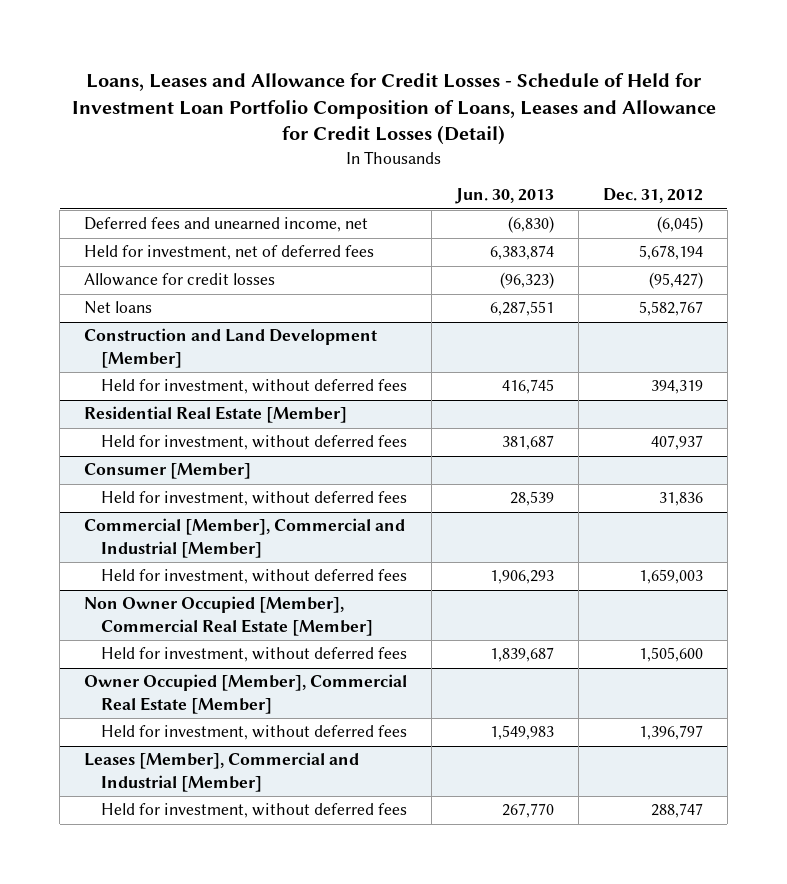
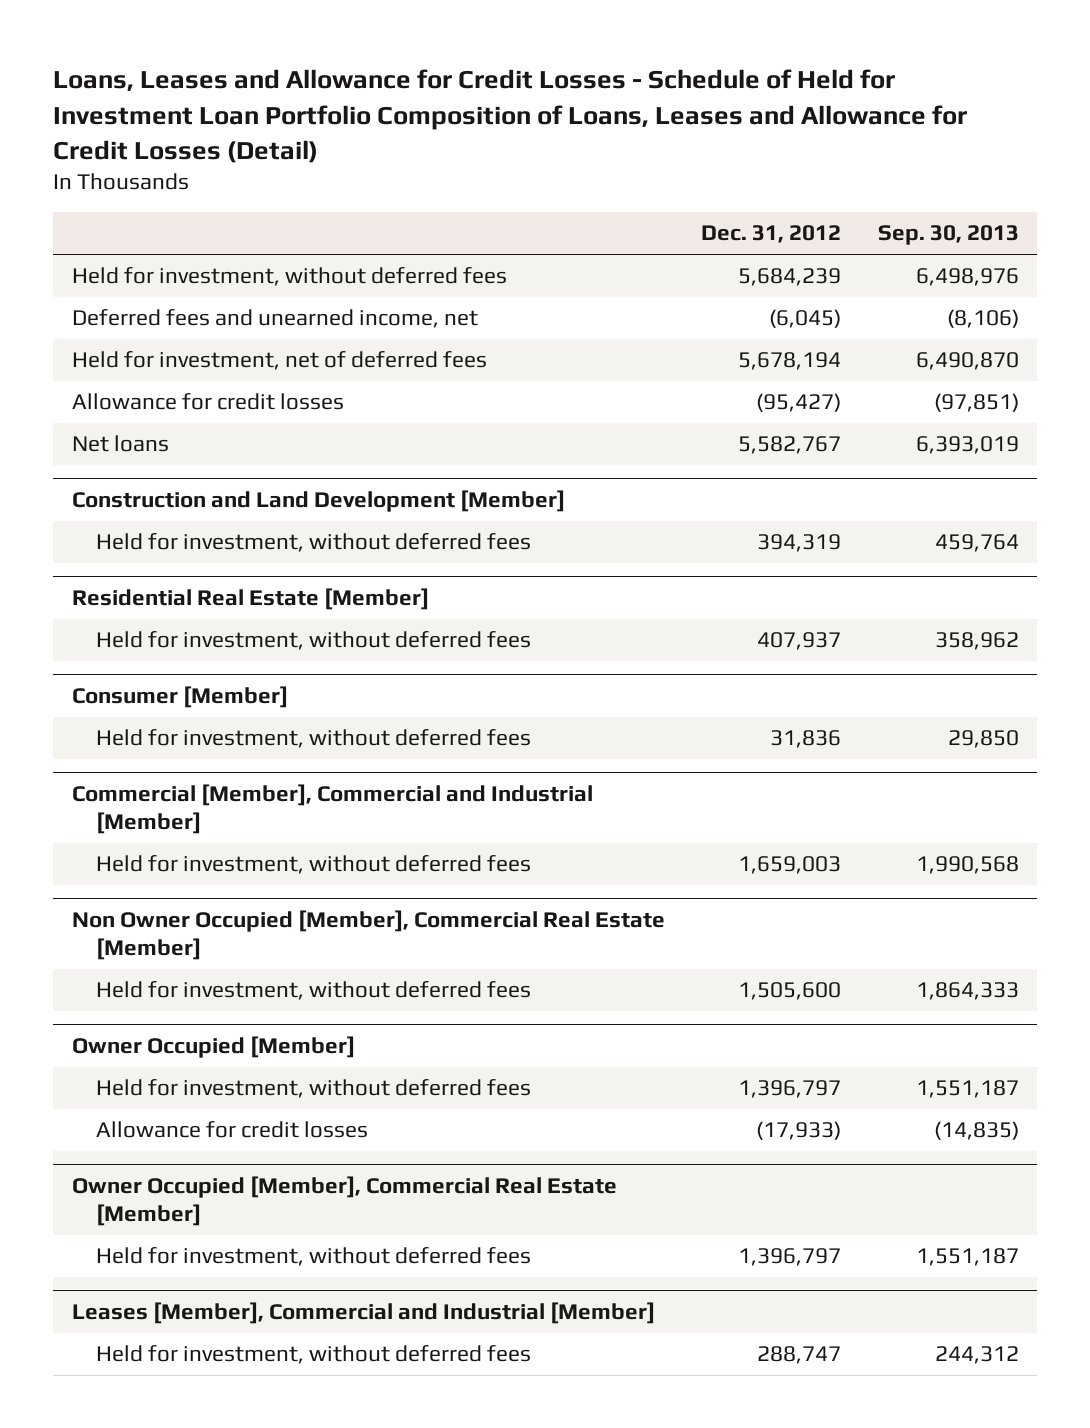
- | Jun. 30, 2013 | Dec. 31, 2012
+ | Dec. 31, 2012 | Sep. 30, 2013
+ Held for investment, without deferred fees | 5,684,239 | 6,498,976
+ Owner Occupied [Member]
+ Held for investment, without deferred fees | 1,396,797 | 1,551,187
+ Allowance for credit losses | (17,933) | (14,835)

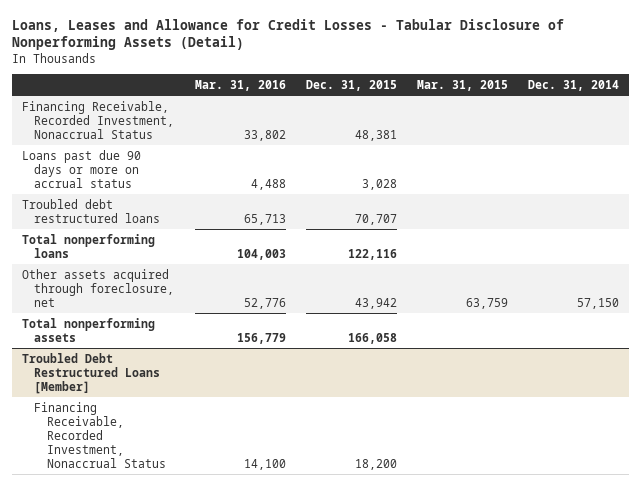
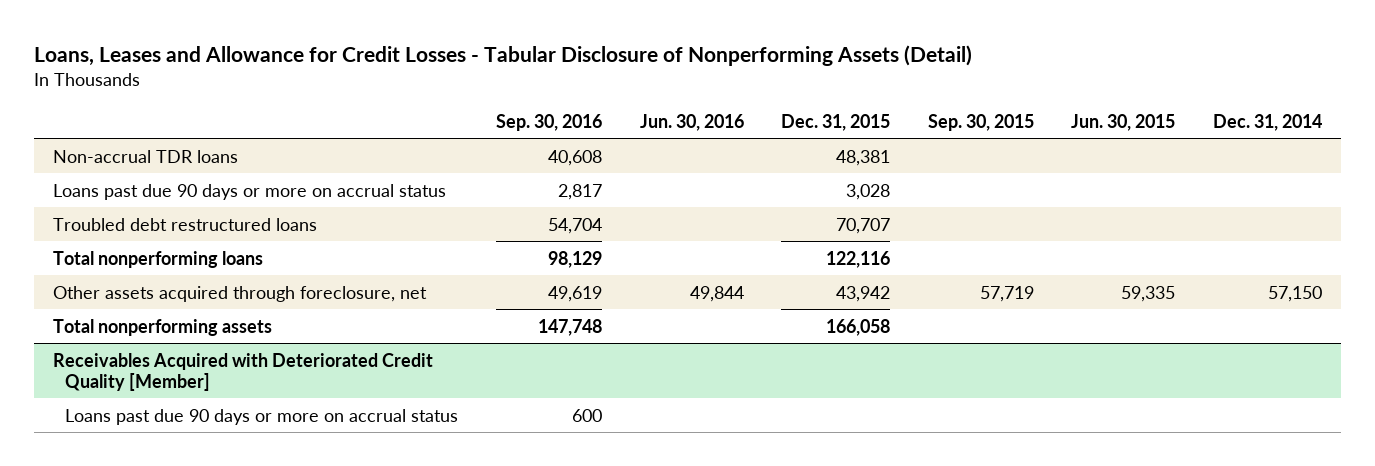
- | Mar. 31, 2016 | Dec. 31, 2015 | Mar. 31, 2015 | Dec. 31, 2014
+ | Sep. 30, 2016 | Jun. 30, 2016 | Dec. 31, 2015 | Sep. 30, 2015 | Jun. 30, 2015 | Dec. 31, 2014
- Financing Receivable, Recorded Investment, Nonaccrual Status | 33,802 | 48,381 | |
+ Non-accrual TDR loans | 40,608 | | 48,381 | | |
- Troubled Debt Restructured Loans [Member]
- Financing Receivable, Recorded Investment, Nonaccrual Status | 14,100 | 18,200 | |
+ Receivables Acquired with Deteriorated Credit Quality [Member]
+ Loans past due 90 days or more on accrual status | 600 | | | | |

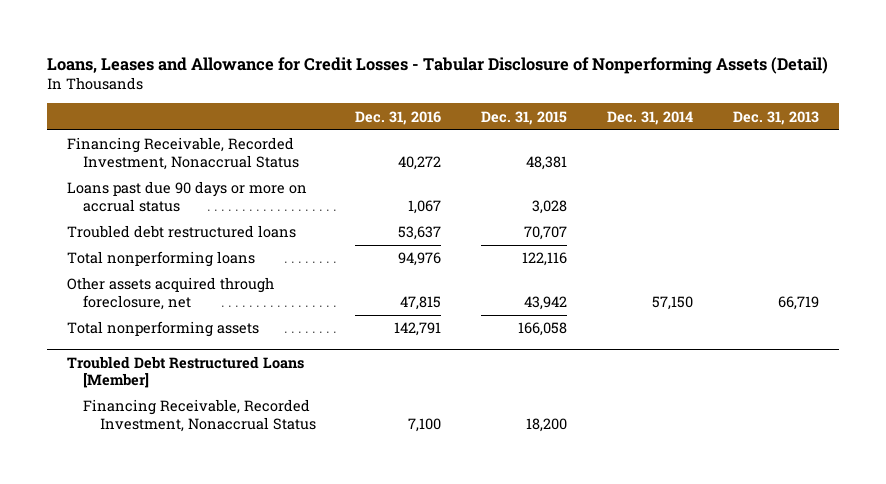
- | Sep. 30, 2016 | Jun. 30, 2016 | Dec. 31, 2015 | Sep. 30, 2015 | Jun. 30, 2015 | Dec. 31, 2014
+ | Dec. 31, 2016 | Dec. 31, 2015 | Dec. 31, 2014 | Dec. 31, 2013
- Non-accrual TDR loans | 40,608 | | 48,381 | | |
+ Financing Receivable, Recorded Investment, Nonaccrual Status | 40,272 | 48,381 | |
- Receivables Acquired with Deteriorated Credit Quality [Member]
- Loans past due 90 days or more on accrual status | 600 | | | | |
+ Troubled Debt Restructured Loans [Member]
+ Financing Receivable, Recorded Investment, Nonaccrual Status | 7,100 | 18,200 | |

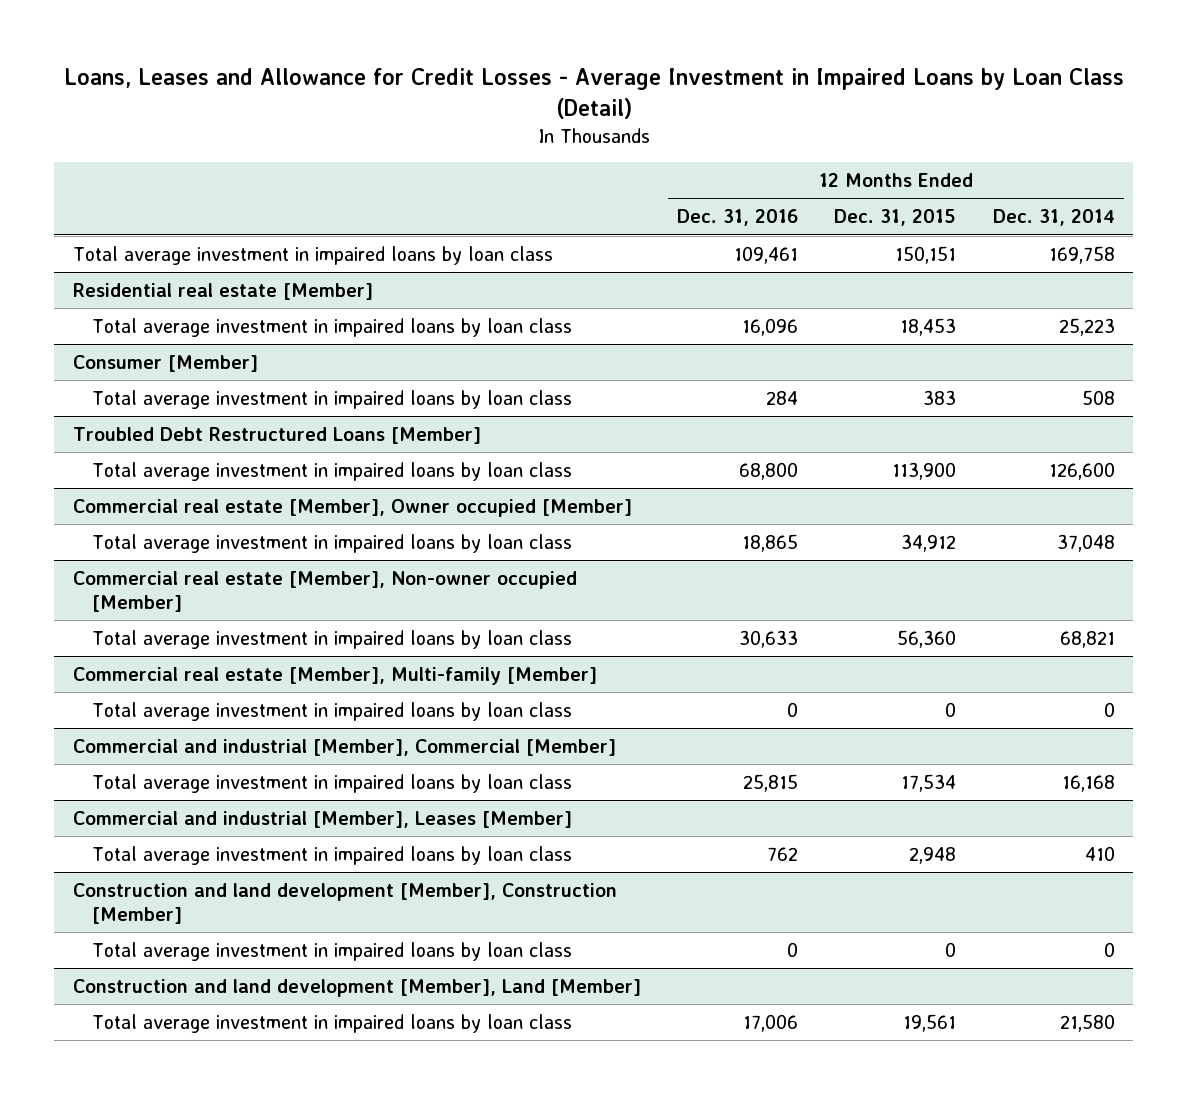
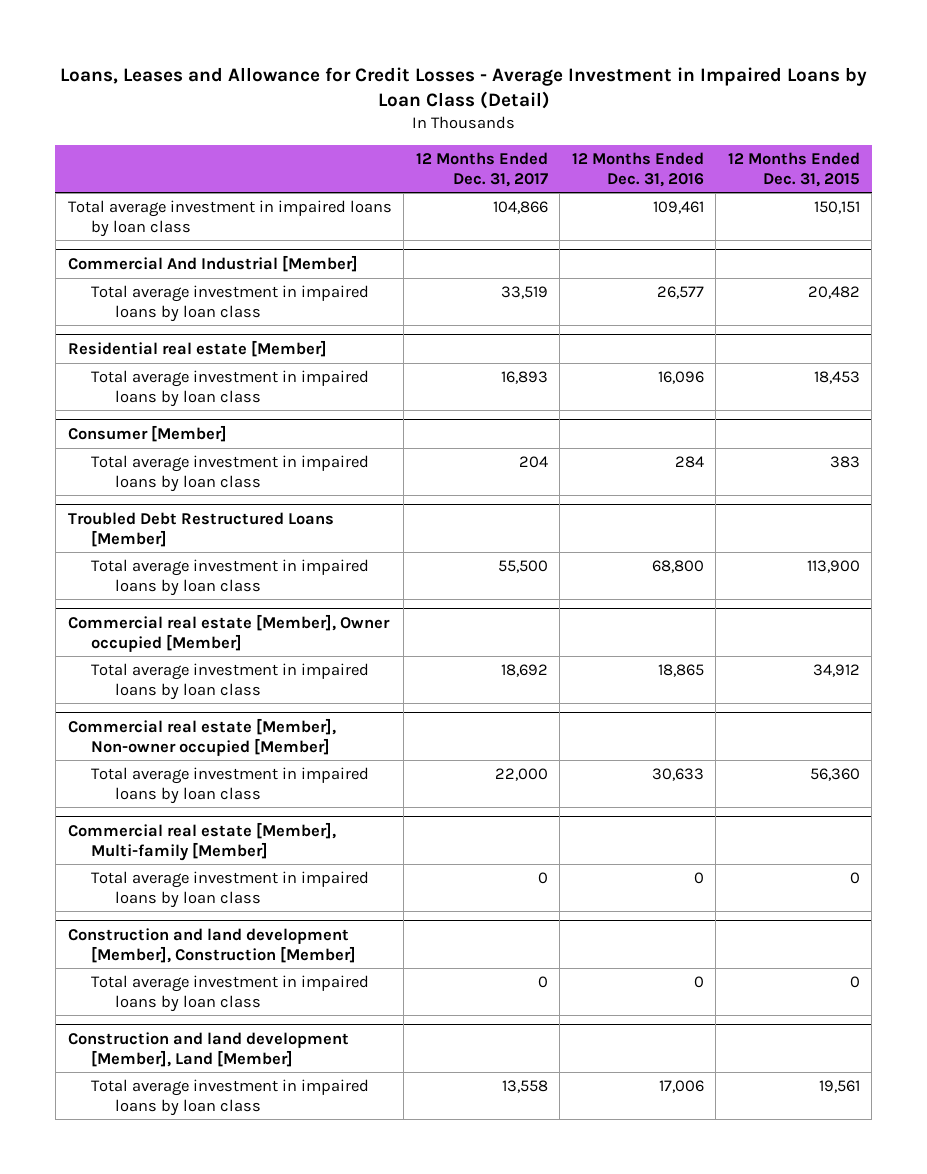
- | 12 Months Ended Dec. 31, 2016 | 12 Months Ended Dec. 31, 2015 | 12 Months Ended Dec. 31, 2014
+ | 12 Months Ended Dec. 31, 2017 | 12 Months Ended Dec. 31, 2016 | 12 Months Ended Dec. 31, 2015
+ Commercial And Industrial [Member]
+ Total average investment in impaired loans by loan class | 33,519 | 26,577 | 20,482
- Commercial and industrial [Member], Commercial [Member]
- Total average investment in impaired loans by loan class | 25,815 | 17,534 | 16,168
- Commercial and industrial [Member], Leases [Member]
- Total average investment in impaired loans by loan class | 762 | 2,948 | 410

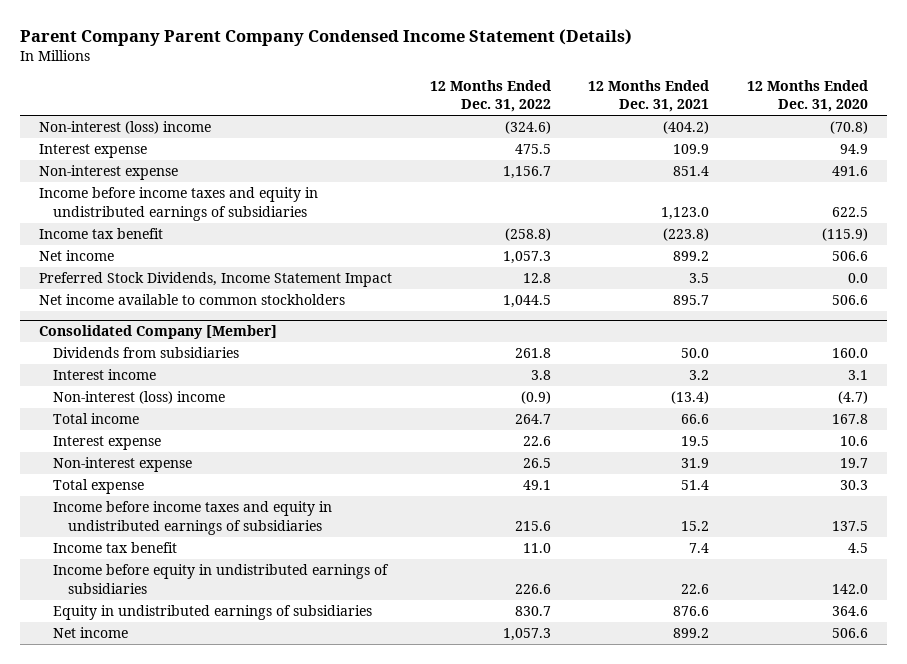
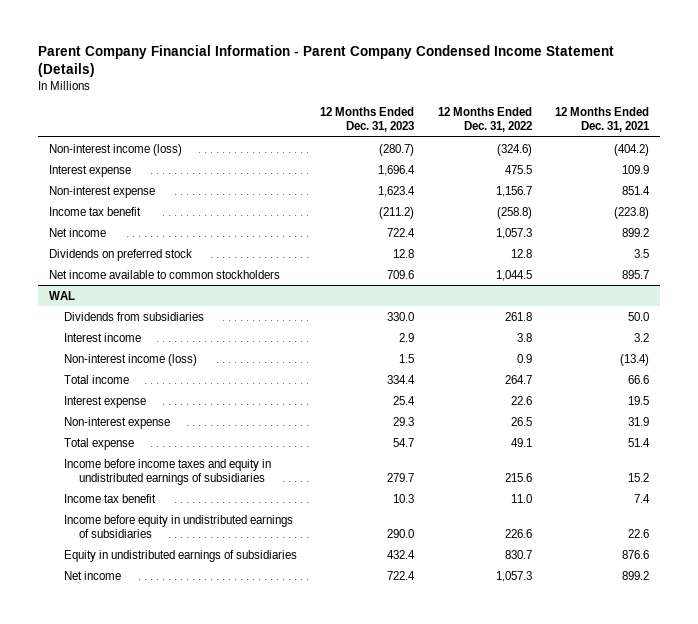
- Parent Company Parent Company Condensed Income Statement (Details)
+ Parent Company Financial Information - Parent Company Condensed Income Statement (Details)
- | 12 Months Ended Dec. 31, 2022 | 12 Months Ended Dec. 31, 2021 | 12 Months Ended Dec. 31, 2020
+ | 12 Months Ended Dec. 31, 2023 | 12 Months Ended Dec. 31, 2022 | 12 Months Ended Dec. 31, 2021
- Non-interest (loss) income | (324.6) | (404.2) | (70.8)
+ Non-interest income (loss) | (280.7) | (324.6) | (404.2)
- Income before income taxes and equity in undistributed earnings of subsidiaries | | 1,123.0 | 622.5
- Preferred Stock Dividends, Income Statement Impact | 12.8 | 3.5 | 0.0
+ Dividends on preferred stock | 12.8 | 12.8 | 3.5
- Consolidated Company [Member]
+ WAL
- Non-interest (loss) income | (0.9) | (13.4) | (4.7)
+ Non-interest income (loss) | 1.5 | 0.9 | (13.4)

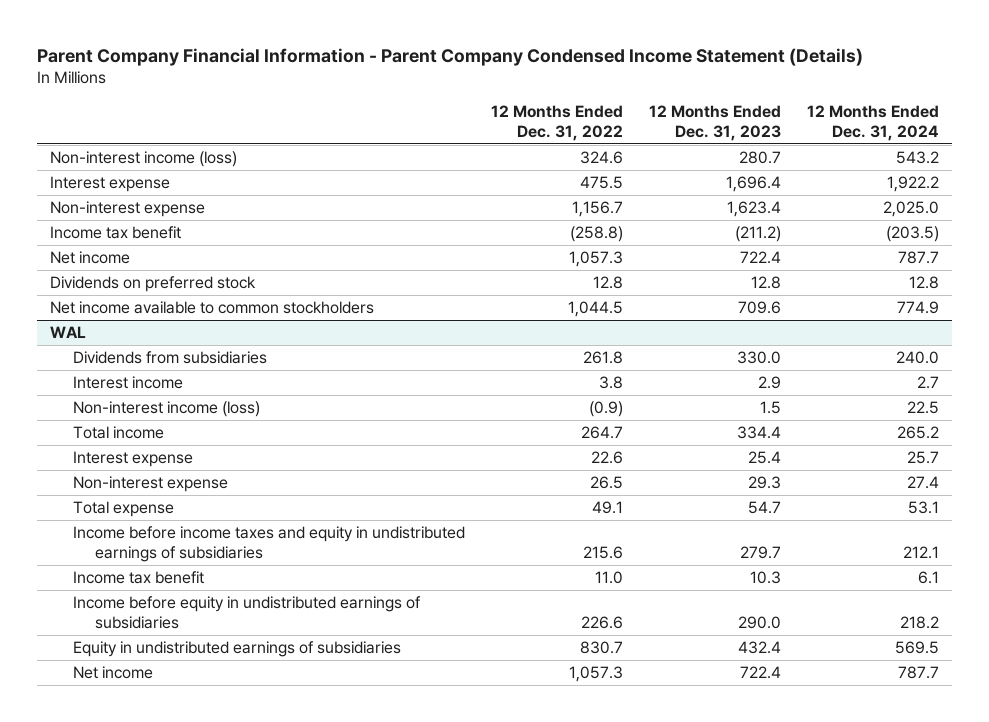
- | 12 Months Ended Dec. 31, 2023 | 12 Months Ended Dec. 31, 2022 | 12 Months Ended Dec. 31, 2021
+ | 12 Months Ended Dec. 31, 2022 | 12 Months Ended Dec. 31, 2023 | 12 Months Ended Dec. 31, 2024
- Non-interest income (loss) | (280.7) | (324.6) | (404.2)
+ Non-interest income (loss) | 324.6 | 280.7 | 543.2
@ WAL
- Non-interest income (loss) | 1.5 | 0.9 | (13.4)
+ Non-interest income (loss) | (0.9) | 1.5 | 22.5

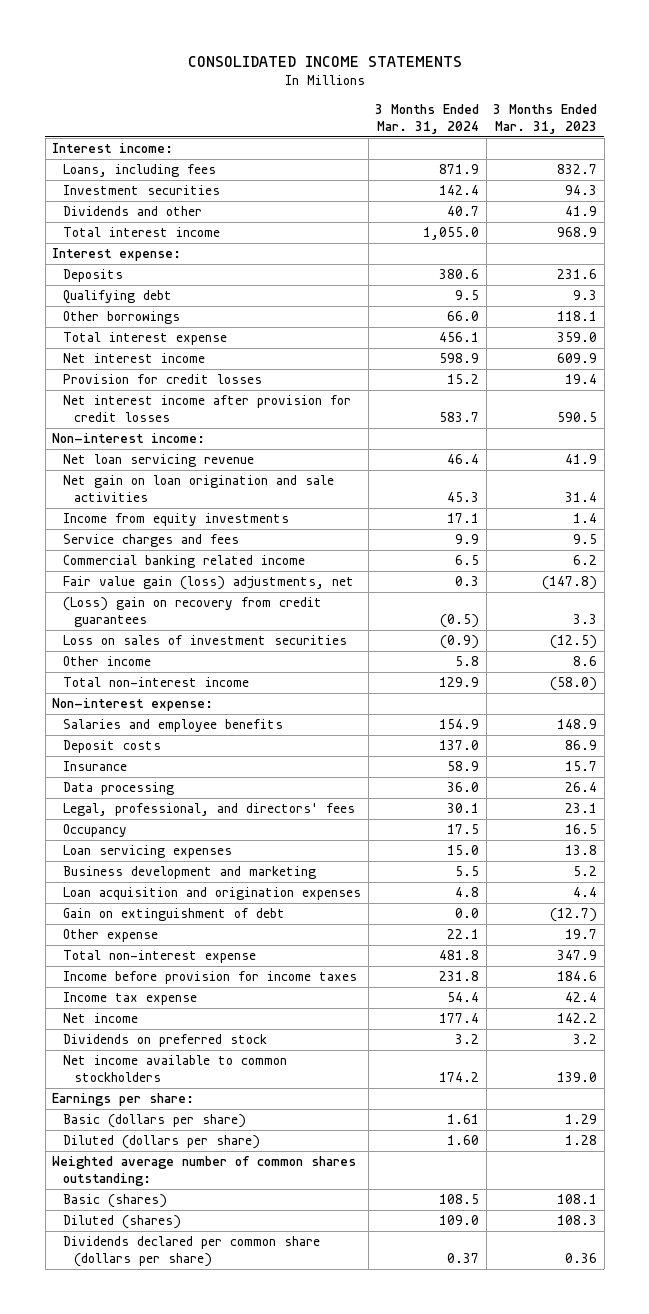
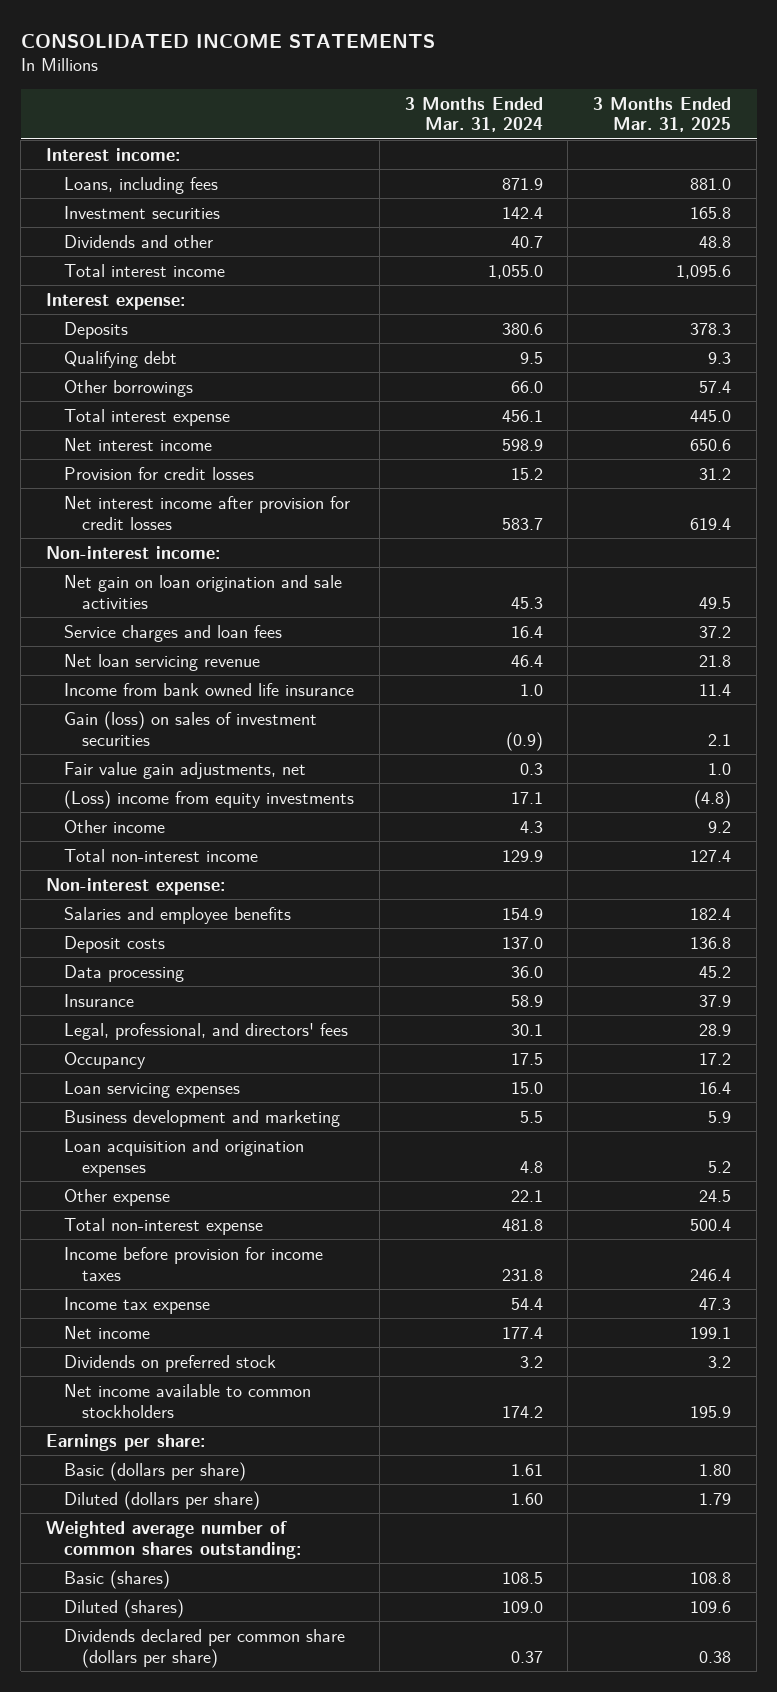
- | 3 Months Ended Mar. 31, 2024 | 3 Months Ended Mar. 31, 2023
+ | 3 Months Ended Mar. 31, 2024 | 3 Months Ended Mar. 31, 2025
- Income from equity investments | 17.1 | 1.4
- Service charges and fees | 9.9 | 9.5
- Commercial banking related income | 6.5 | 6.2
- Fair value gain (loss) adjustments, net | 0.3 | (147.8)
- (Loss) gain on recovery from credit guarantees | (0.5) | 3.3
- Loss on sales of investment securities | (0.9) | (12.5)
- Other income | 5.8 | 8.6
+ Service charges and loan fees | 16.4 | 37.2
moved down: Net loan servicing revenue | 46.4 | 21.8
+ Income from bank owned life insurance | 1.0 | 11.4
+ Gain (loss) on sales of investment securities | (0.9) | 2.1
+ Fair value gain adjustments, net | 0.3 | 1.0
+ (Loss) income from equity investments | 17.1 | (4.8)
+ Other income | 4.3 | 9.2
moved down: Insurance | 58.9 | 37.9
- Gain on extinguishment of debt | 0.0 | (12.7)

